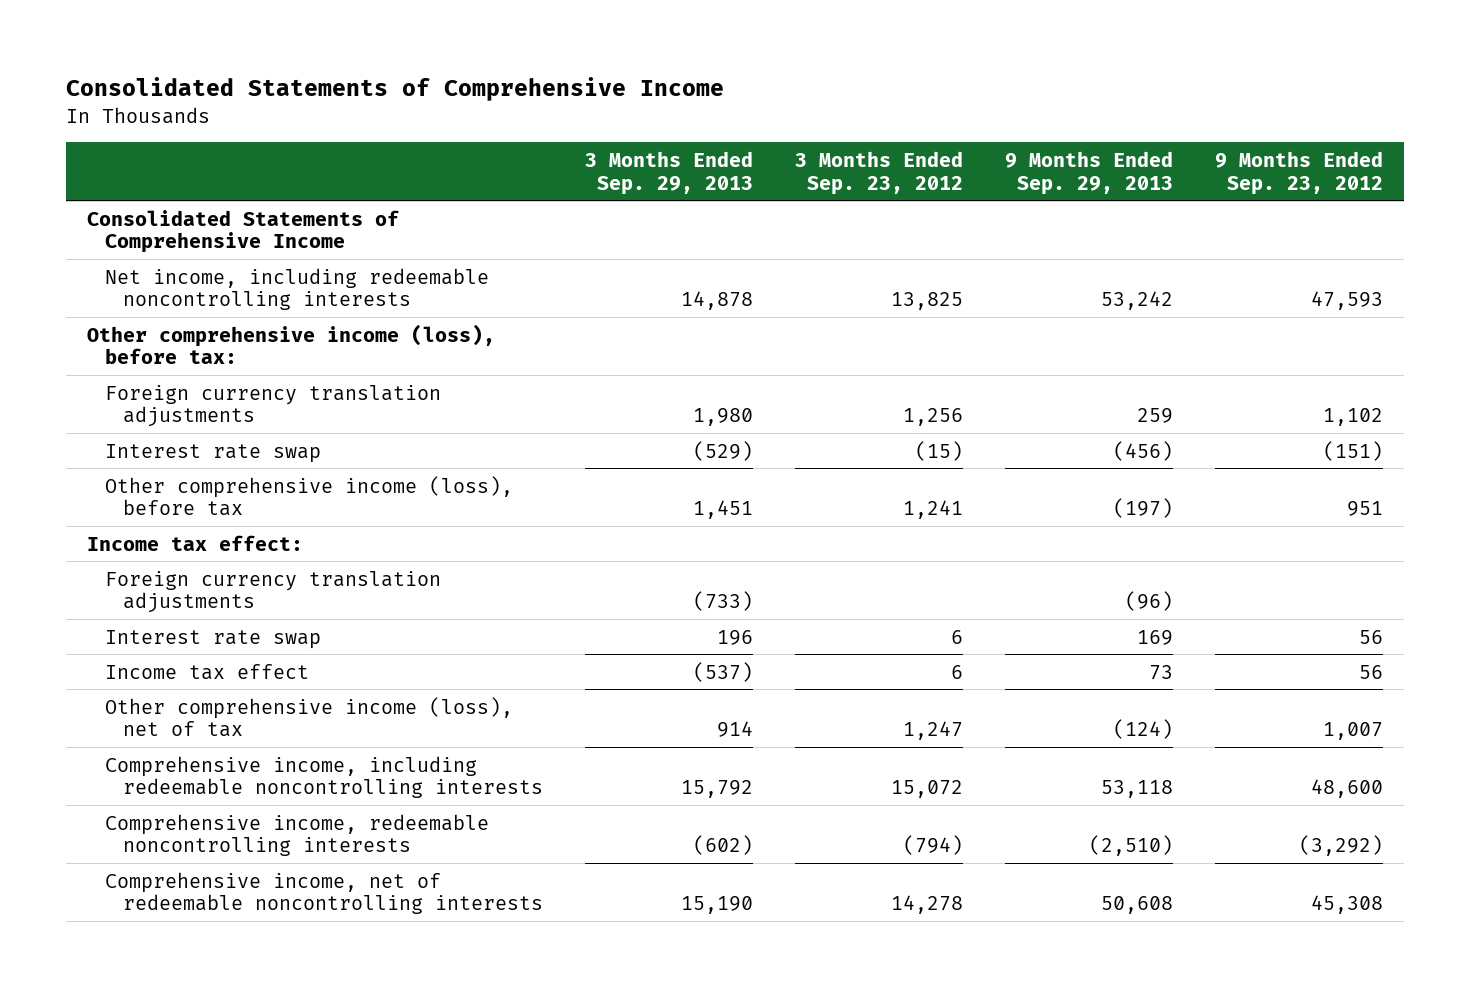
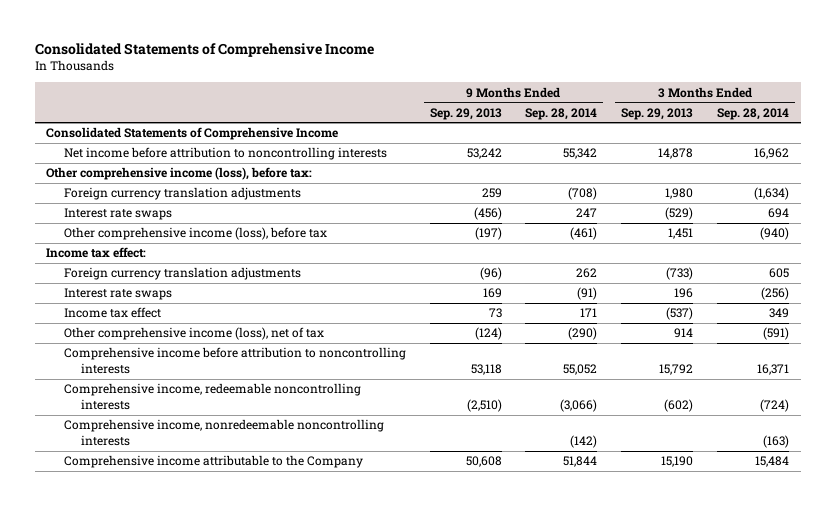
- | 3 Months Ended Sep. 29, 2013 | 3 Months Ended Sep. 23, 2012 | 9 Months Ended Sep. 29, 2013 | 9 Months Ended Sep. 23, 2012
+ | 9 Months Ended Sep. 29, 2013 | 9 Months Ended Sep. 28, 2014 | 3 Months Ended Sep. 29, 2013 | 3 Months Ended Sep. 28, 2014
- Net income, including redeemable noncontrolling interests | 14,878 | 13,825 | 53,242 | 47,593
+ Net income before attribution to noncontrolling interests | 53,242 | 55,342 | 14,878 | 16,962
- Interest rate swap | (529) | (15) | (456) | (151)
+ Interest rate swaps | (456) | 247 | (529) | 694
- Interest rate swap | 196 | 6 | 169 | 56
+ Interest rate swaps | 169 | (91) | 196 | (256)
- Comprehensive income, including redeemable noncontrolling interests | 15,792 | 15,072 | 53,118 | 48,600
+ Comprehensive income before attribution to noncontrolling interests | 53,118 | 55,052 | 15,792 | 16,371
- Comprehensive income, net of redeemable noncontrolling interests | 15,190 | 14,278 | 50,608 | 45,308
+ Comprehensive income, nonredeemable noncontrolling interests | | (142) | | (163)
+ Comprehensive income attributable to the Company | 50,608 | 51,844 | 15,190 | 15,484

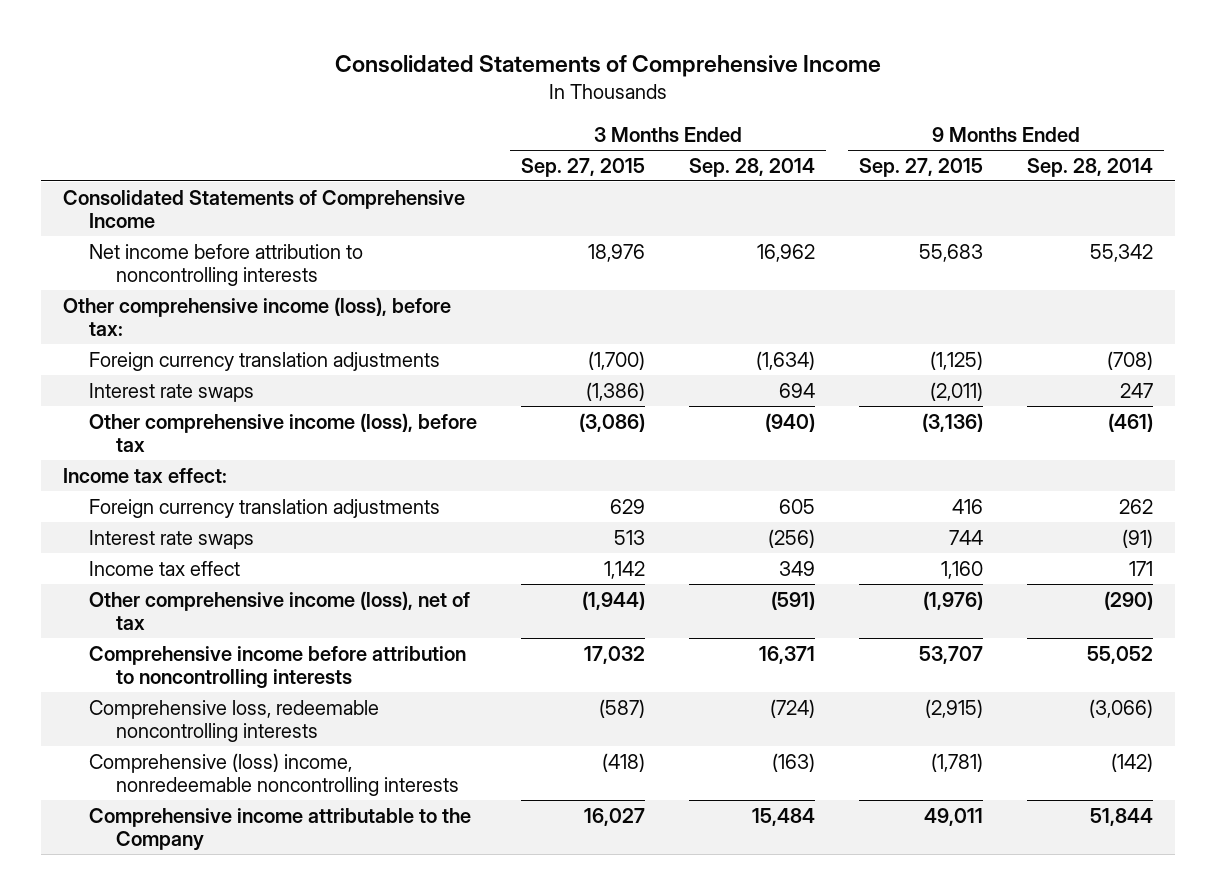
- | 9 Months Ended Sep. 29, 2013 | 9 Months Ended Sep. 28, 2014 | 3 Months Ended Sep. 29, 2013 | 3 Months Ended Sep. 28, 2014
+ | 3 Months Ended Sep. 27, 2015 | 3 Months Ended Sep. 28, 2014 | 9 Months Ended Sep. 27, 2015 | 9 Months Ended Sep. 28, 2014
- Comprehensive income, redeemable noncontrolling interests | (2,510) | (3,066) | (602) | (724)
- Comprehensive income, nonredeemable noncontrolling interests | | (142) | | (163)
+ Comprehensive loss, redeemable noncontrolling interests | (587) | (724) | (2,915) | (3,066)
+ Comprehensive (loss) income, nonredeemable noncontrolling interests | (418) | (163) | (1,781) | (142)

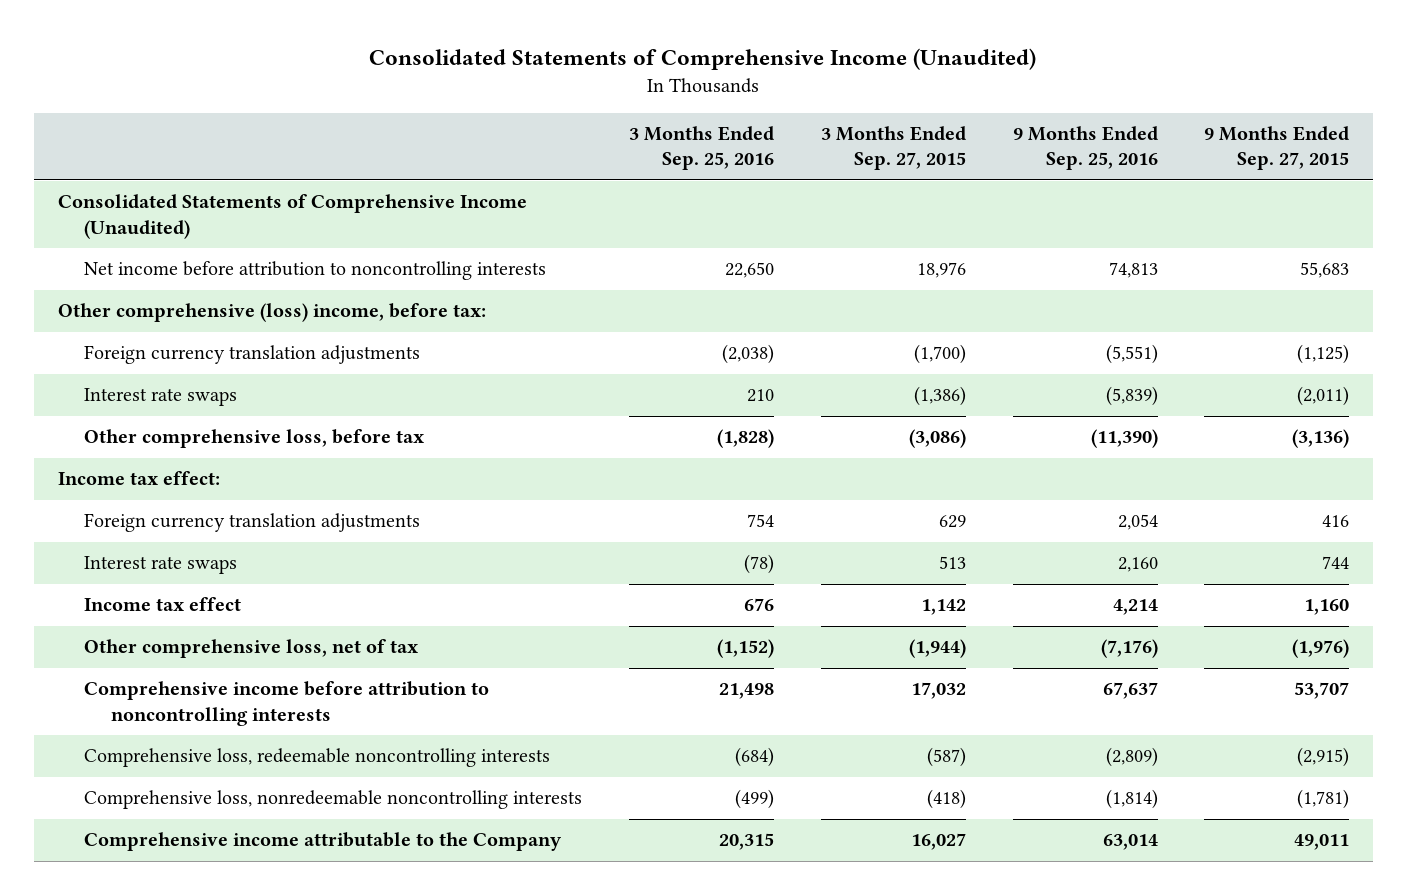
- Consolidated Statements of Comprehensive Income
+ Consolidated Statements of Comprehensive Income (Unaudited)
- | 3 Months Ended Sep. 27, 2015 | 3 Months Ended Sep. 28, 2014 | 9 Months Ended Sep. 27, 2015 | 9 Months Ended Sep. 28, 2014
+ | 3 Months Ended Sep. 25, 2016 | 3 Months Ended Sep. 27, 2015 | 9 Months Ended Sep. 25, 2016 | 9 Months Ended Sep. 27, 2015
- Consolidated Statements of Comprehensive Income
+ Consolidated Statements of Comprehensive Income (Unaudited)
- Other comprehensive income (loss), before tax:
+ Other comprehensive (loss) income, before tax:
- Other comprehensive income (loss), before tax | (3,086) | (940) | (3,136) | (461)
+ Other comprehensive loss, before tax | (1,828) | (3,086) | (11,390) | (3,136)
- Other comprehensive income (loss), net of tax | (1,944) | (591) | (1,976) | (290)
+ Other comprehensive loss, net of tax | (1,152) | (1,944) | (7,176) | (1,976)
- Comprehensive (loss) income, nonredeemable noncontrolling interests | (418) | (163) | (1,781) | (142)
+ Comprehensive loss, nonredeemable noncontrolling interests | (499) | (418) | (1,814) | (1,781)

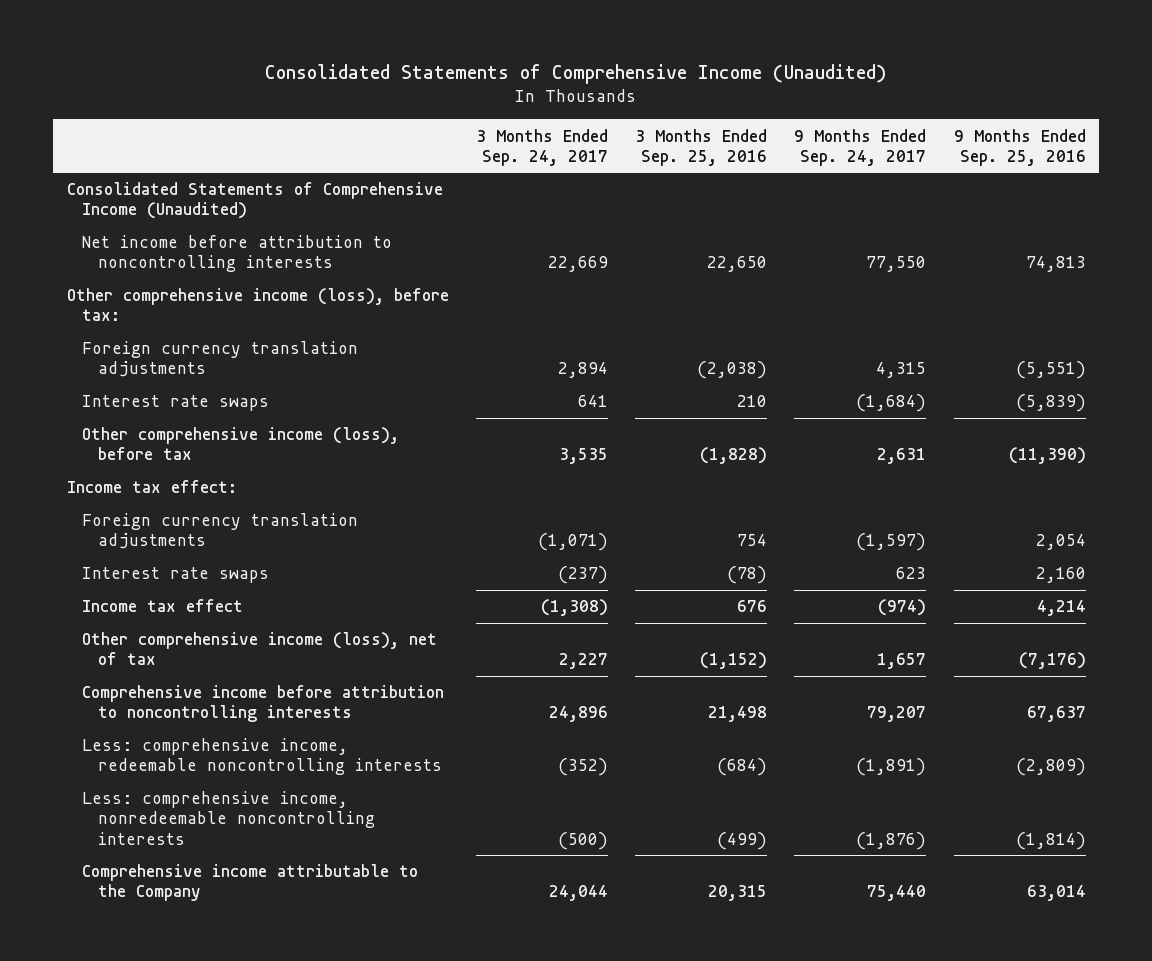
- | 3 Months Ended Sep. 25, 2016 | 3 Months Ended Sep. 27, 2015 | 9 Months Ended Sep. 25, 2016 | 9 Months Ended Sep. 27, 2015
+ | 3 Months Ended Sep. 24, 2017 | 3 Months Ended Sep. 25, 2016 | 9 Months Ended Sep. 24, 2017 | 9 Months Ended Sep. 25, 2016
- Other comprehensive (loss) income, before tax:
+ Other comprehensive income (loss), before tax:
- Other comprehensive loss, before tax | (1,828) | (3,086) | (11,390) | (3,136)
+ Other comprehensive income (loss), before tax | 3,535 | (1,828) | 2,631 | (11,390)
- Other comprehensive loss, net of tax | (1,152) | (1,944) | (7,176) | (1,976)
+ Other comprehensive income (loss), net of tax | 2,227 | (1,152) | 1,657 | (7,176)
- Comprehensive loss, redeemable noncontrolling interests | (684) | (587) | (2,809) | (2,915)
- Comprehensive loss, nonredeemable noncontrolling interests | (499) | (418) | (1,814) | (1,781)
+ Less: comprehensive income, redeemable noncontrolling interests | (352) | (684) | (1,891) | (2,809)
+ Less: comprehensive income, nonredeemable noncontrolling interests | (500) | (499) | (1,876) | (1,814)

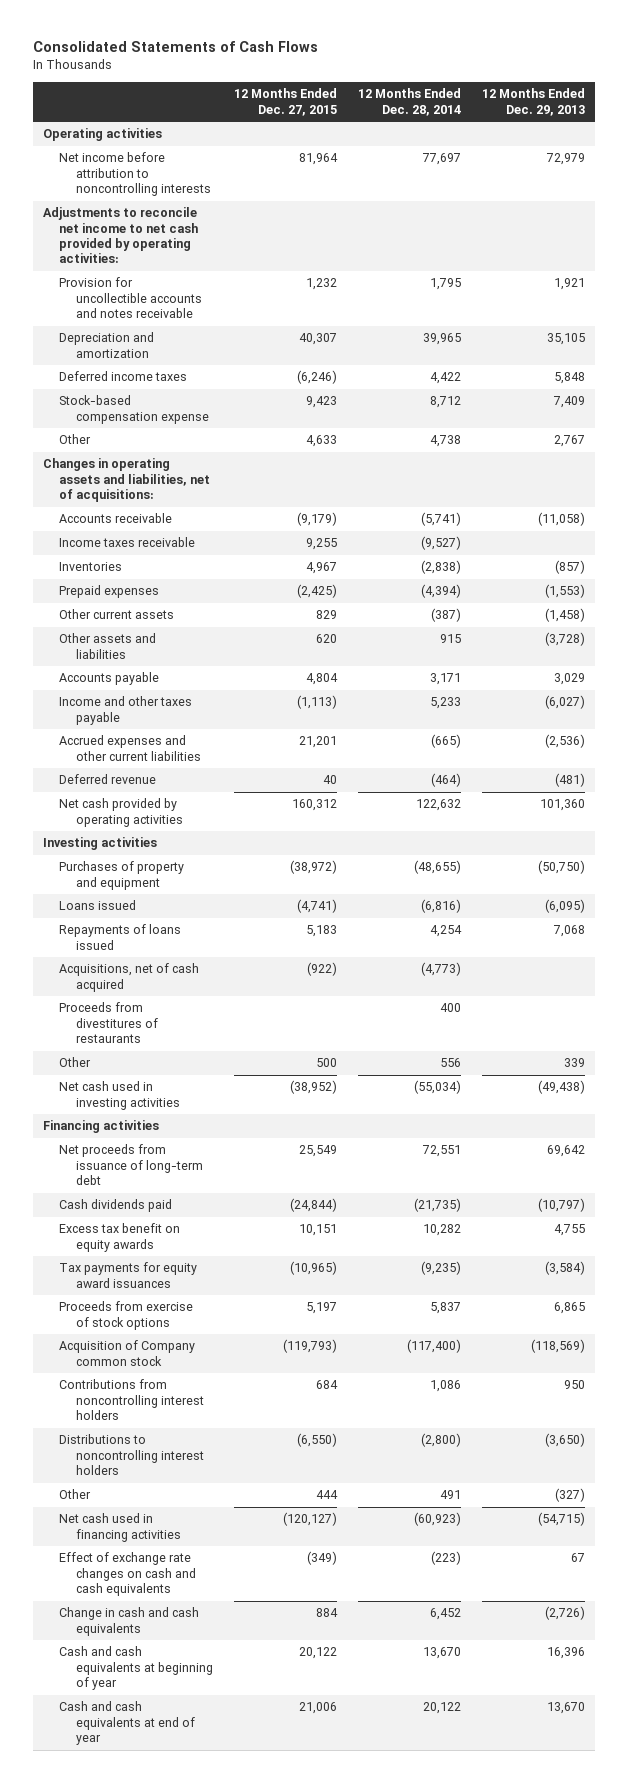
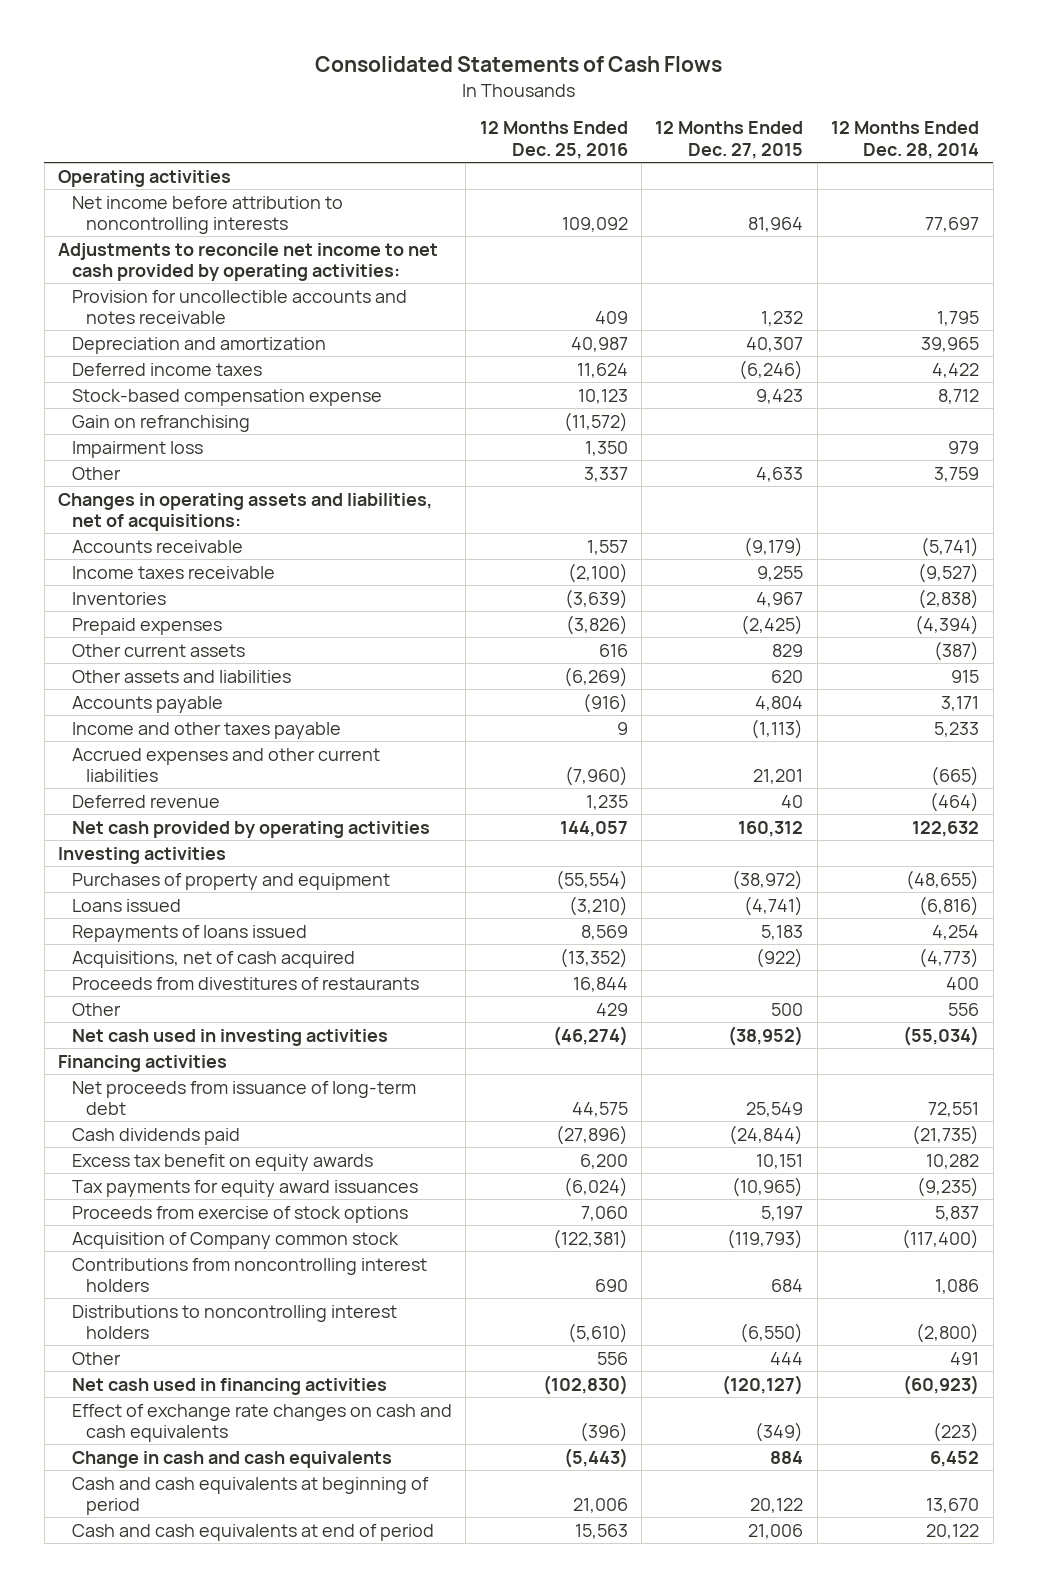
- | 12 Months Ended Dec. 27, 2015 | 12 Months Ended Dec. 28, 2014 | 12 Months Ended Dec. 29, 2013
+ | 12 Months Ended Dec. 25, 2016 | 12 Months Ended Dec. 27, 2015 | 12 Months Ended Dec. 28, 2014
- Other | 4,633 | 4,738 | 2,767
+ Gain on refranchising | (11,572) | |
+ Impairment loss | 1,350 | | 979
+ Other | 3,337 | 4,633 | 3,759
- Cash and cash equivalents at beginning of year | 20,122 | 13,670 | 16,396
- Cash and cash equivalents at end of year | 21,006 | 20,122 | 13,670
+ Cash and cash equivalents at beginning of period | 21,006 | 20,122 | 13,670
+ Cash and cash equivalents at end of period | 15,563 | 21,006 | 20,122

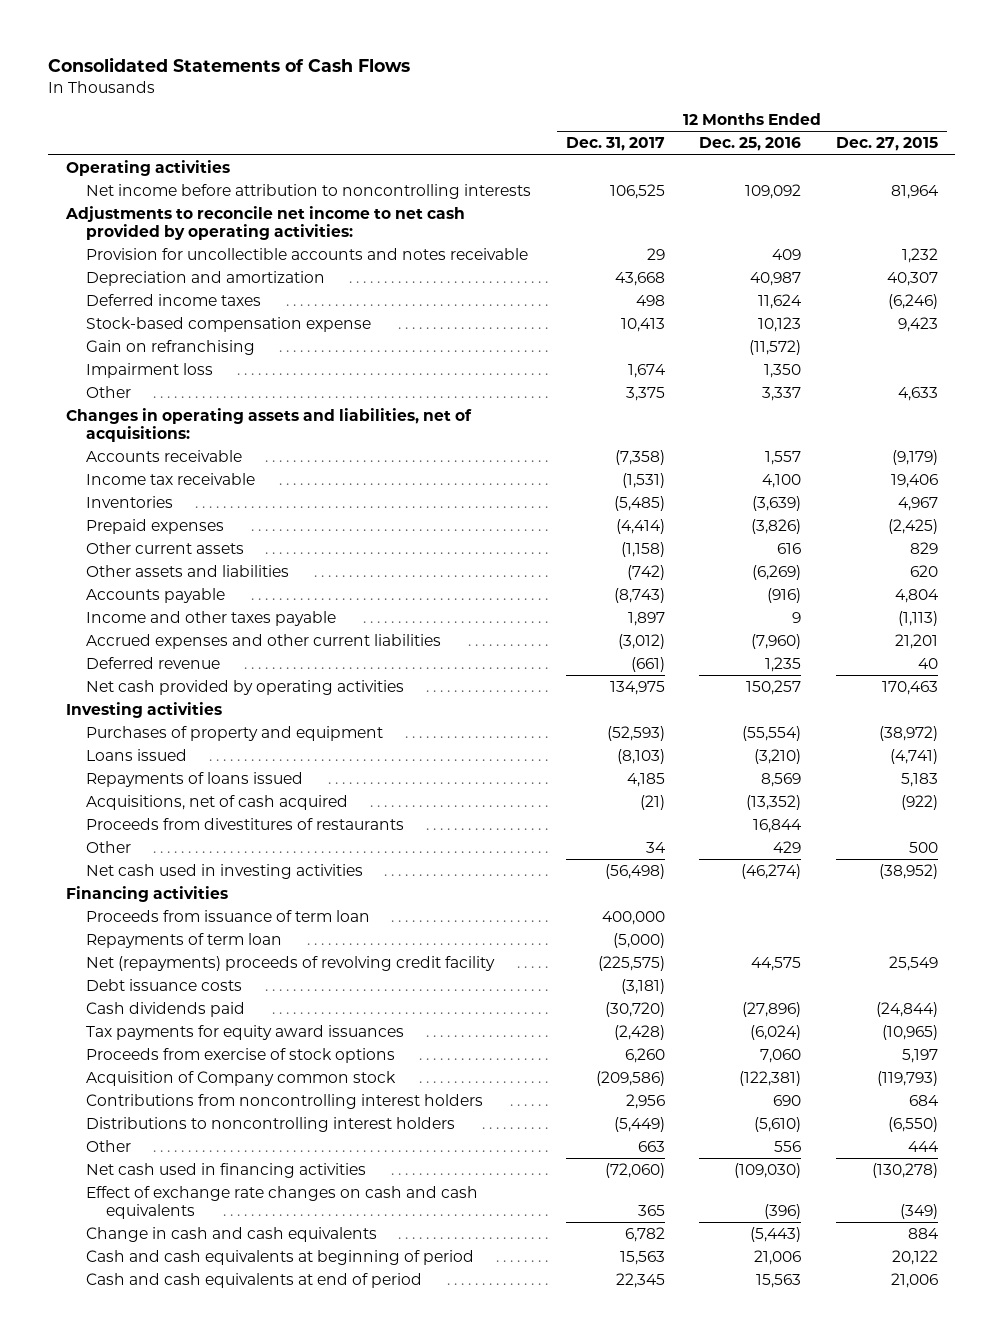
- | 12 Months Ended Dec. 25, 2016 | 12 Months Ended Dec. 27, 2015 | 12 Months Ended Dec. 28, 2014
+ | 12 Months Ended Dec. 31, 2017 | 12 Months Ended Dec. 25, 2016 | 12 Months Ended Dec. 27, 2015
- Income taxes receivable | (2,100) | 9,255 | (9,527)
+ Income tax receivable | (1,531) | 4,100 | 19,406
- Net cash provided by operating activities | 144,057 | 160,312 | 122,632
+ Net cash provided by operating activities | 134,975 | 150,257 | 170,463
- Net proceeds from issuance of long-term debt | 44,575 | 25,549 | 72,551
+ Proceeds from issuance of term loan | 400,000 | |
+ Repayments of term loan | (5,000) | |
+ Net (repayments) proceeds of revolving credit facility | (225,575) | 44,575 | 25,549
+ Debt issuance costs | (3,181) | |
- Excess tax benefit on equity awards | 6,200 | 10,151 | 10,282
- Net cash used in financing activities | (102,830) | (120,127) | (60,923)
+ Net cash used in financing activities | (72,060) | (109,030) | (130,278)

